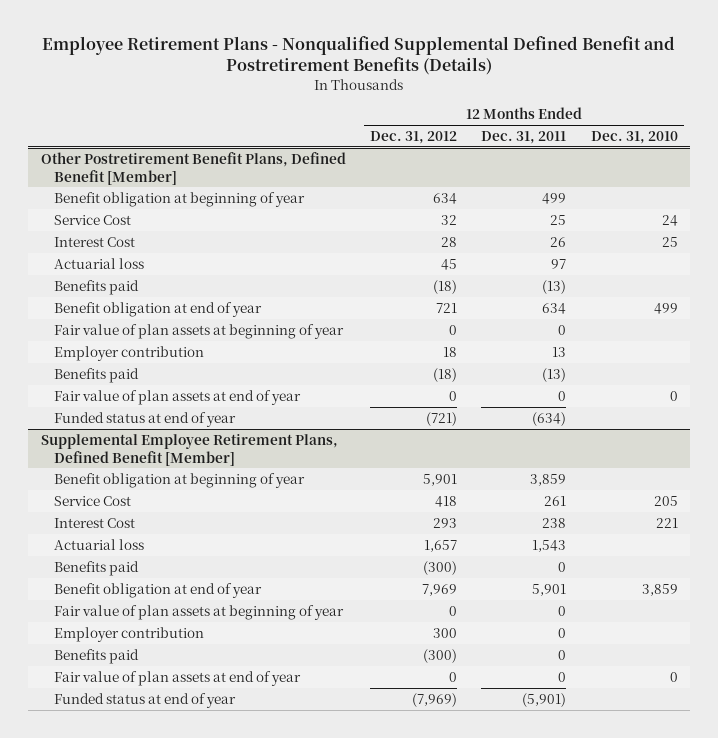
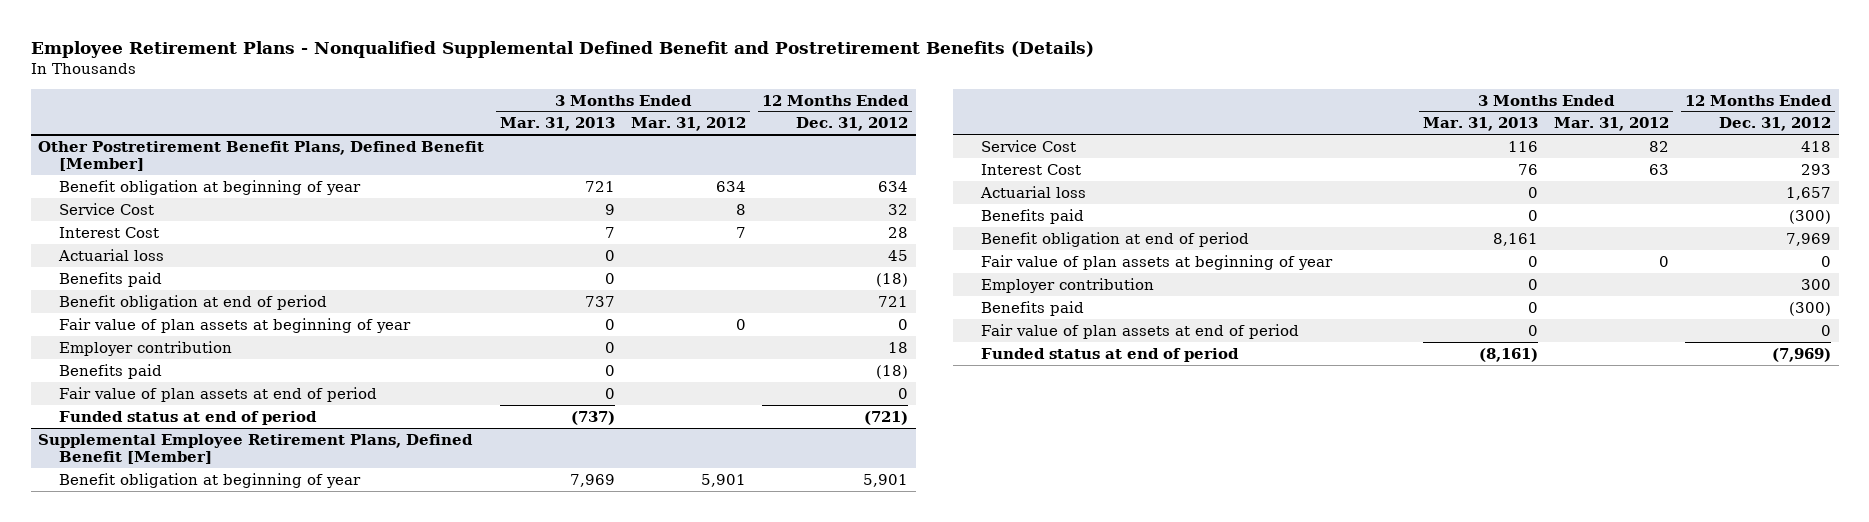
- | 12 Months Ended Dec. 31, 2012 | 12 Months Ended Dec. 31, 2011 | 12 Months Ended Dec. 31, 2010
+ | 3 Months Ended Mar. 31, 2013 | 3 Months Ended Mar. 31, 2012 | 12 Months Ended Dec. 31, 2012
@ Other Postretirement Benefit Plans, Defined Benefit [Member]
- Benefit obligation at end of year | 721 | 634 | 499
+ Benefit obligation at end of period | 737 | | 721
- Fair value of plan assets at end of year | 0 | 0 | 0
- Funded status at end of year | (721) | (634) |
+ Fair value of plan assets at end of period | 0 | | 0
+ Funded status at end of period | (737) | | (721)
@ Supplemental Employee Retirement Plans, Defined Benefit [Member]
- Benefit obligation at end of year | 7,969 | 5,901 | 3,859
+ Benefit obligation at end of period | 8,161 | | 7,969
- Fair value of plan assets at end of year | 0 | 0 | 0
- Funded status at end of year | (7,969) | (5,901) |
+ Fair value of plan assets at end of period | 0 | | 0
+ Funded status at end of period | (8,161) | | (7,969)

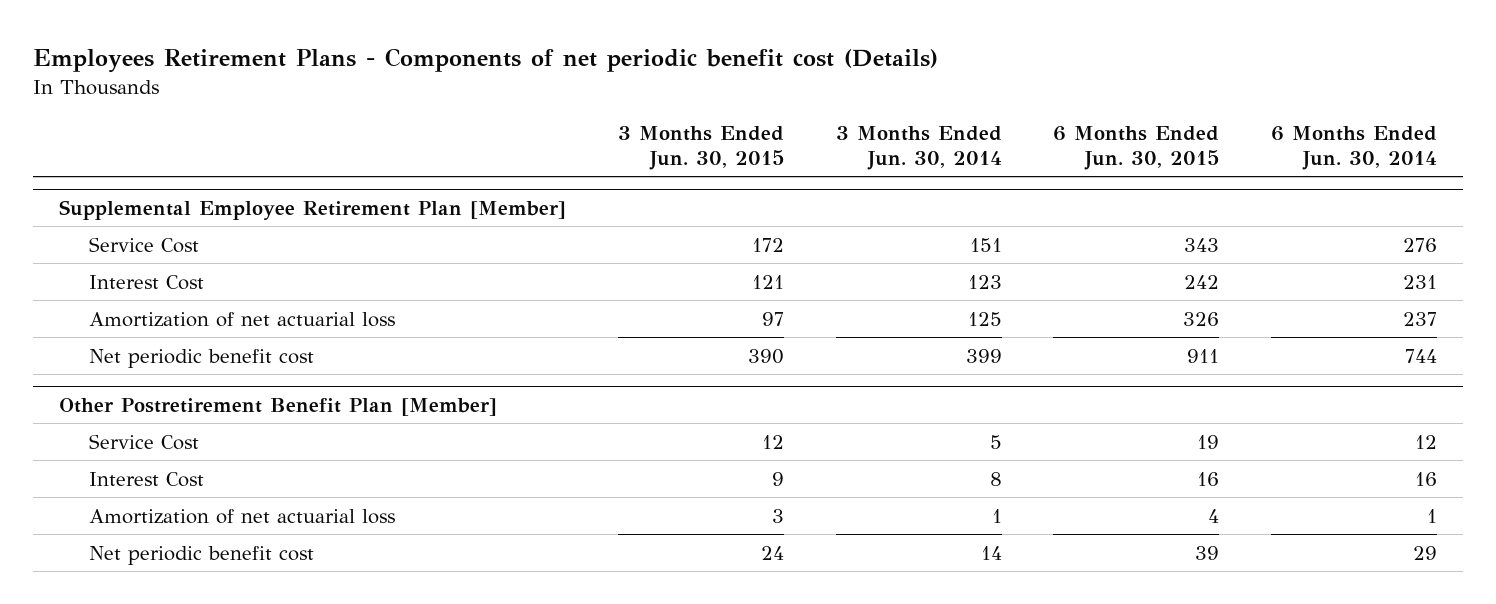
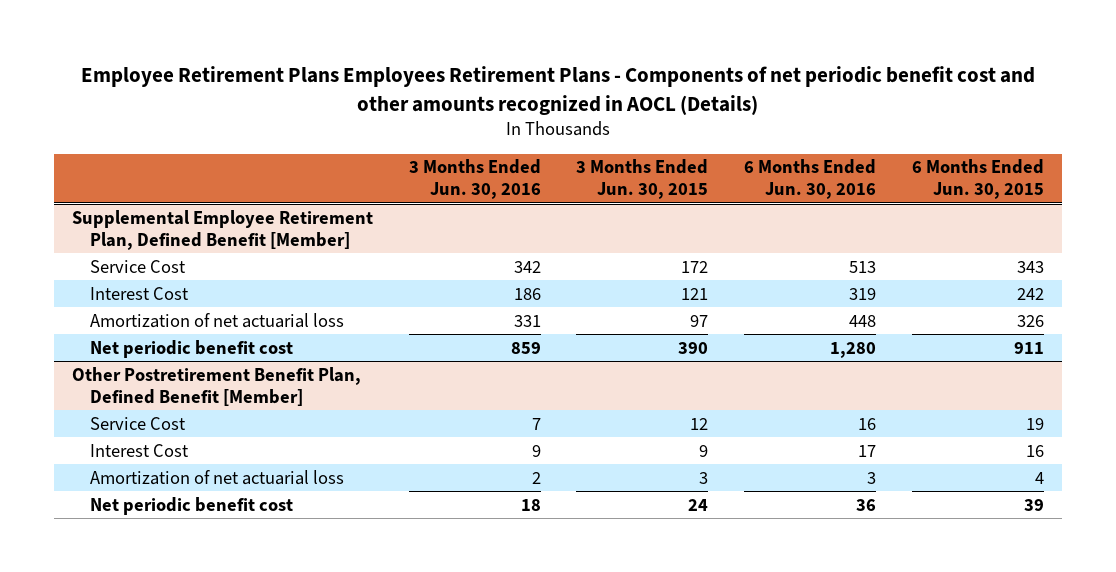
- Employees Retirement Plans - Components of net periodic benefit cost (Details)
+ Employee Retirement Plans Employees Retirement Plans - Components of net periodic benefit cost and other amounts recognized in AOCL (Details)
- | 3 Months Ended Jun. 30, 2015 | 3 Months Ended Jun. 30, 2014 | 6 Months Ended Jun. 30, 2015 | 6 Months Ended Jun. 30, 2014
+ | 3 Months Ended Jun. 30, 2016 | 3 Months Ended Jun. 30, 2015 | 6 Months Ended Jun. 30, 2016 | 6 Months Ended Jun. 30, 2015
- Supplemental Employee Retirement Plan [Member]
+ Supplemental Employee Retirement Plan, Defined Benefit [Member]
- Other Postretirement Benefit Plan [Member]
+ Other Postretirement Benefit Plan, Defined Benefit [Member]

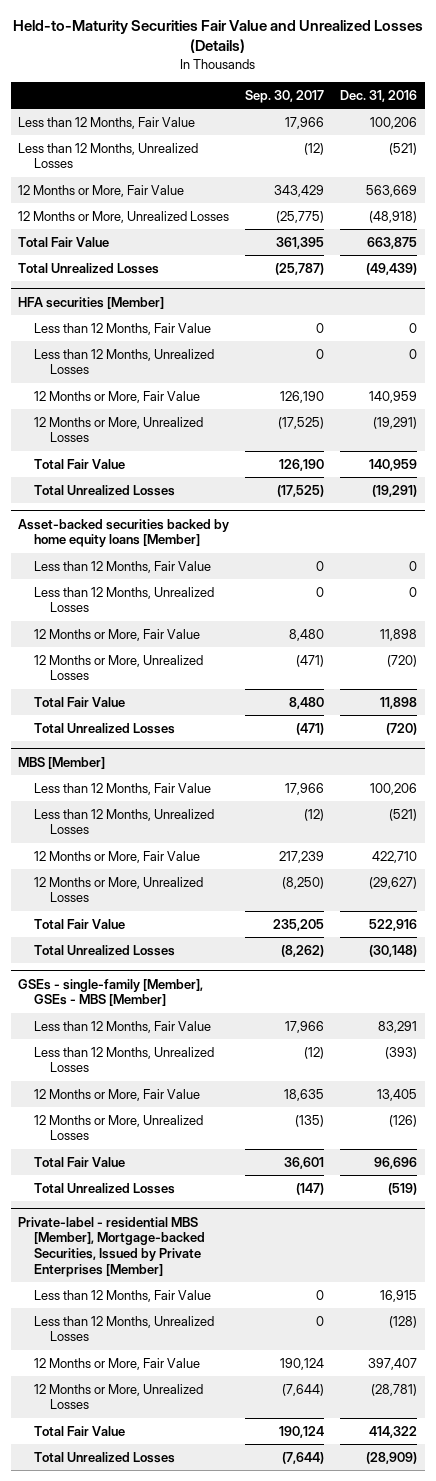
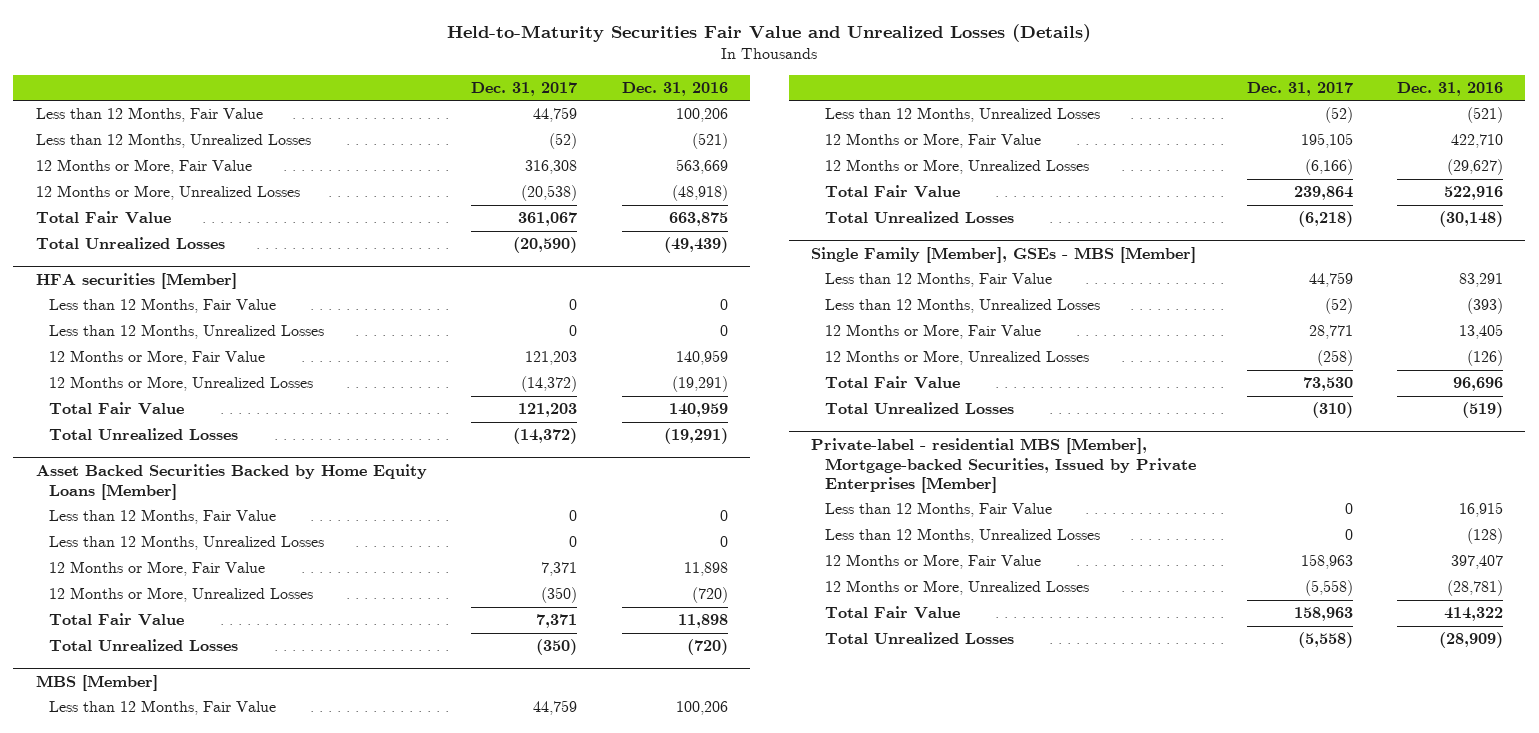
- | Sep. 30, 2017 | Dec. 31, 2016
+ | Dec. 31, 2017 | Dec. 31, 2016
- Asset-backed securities backed by home equity loans [Member]
+ Asset Backed Securities Backed by Home Equity Loans [Member]
- GSEs - single-family [Member], GSEs - MBS [Member]
+ Single Family [Member], GSEs - MBS [Member]

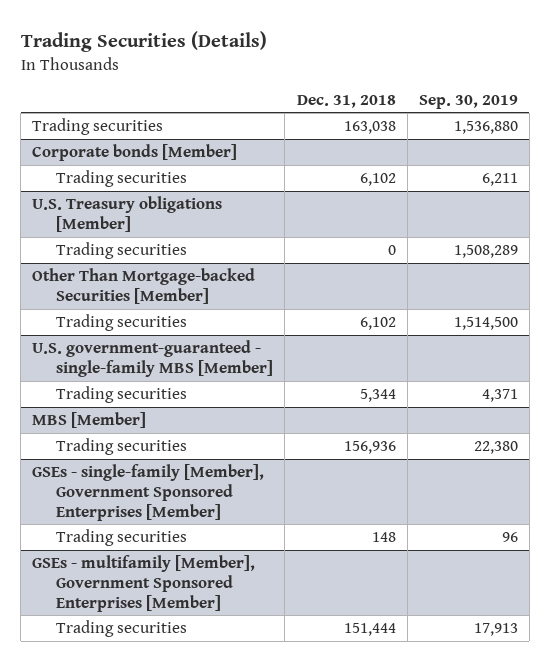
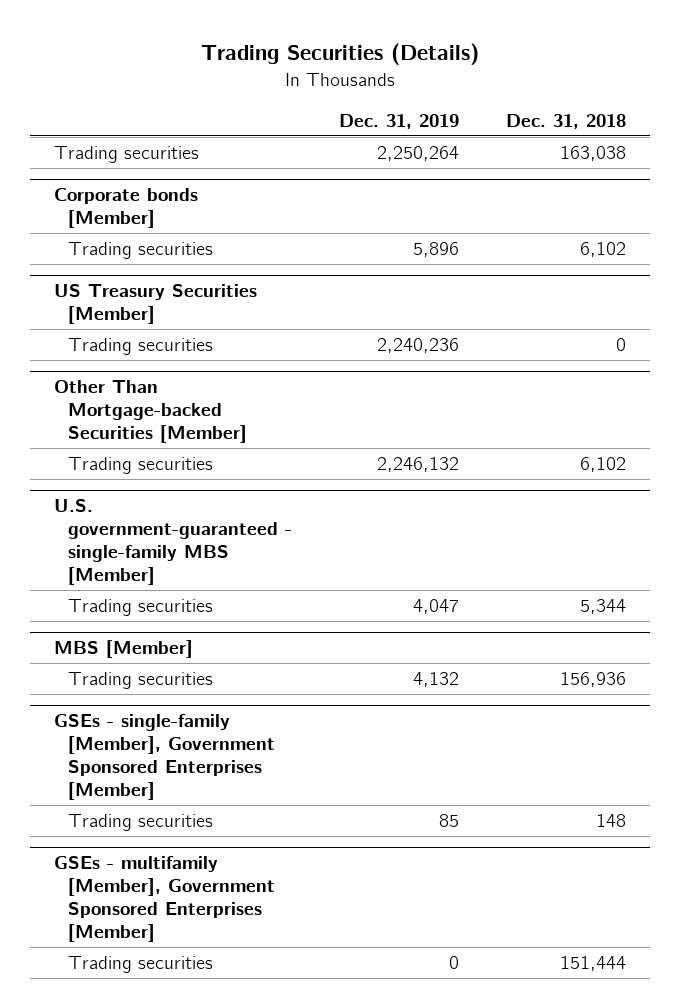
- | Dec. 31, 2018 | Sep. 30, 2019
+ | Dec. 31, 2019 | Dec. 31, 2018
- U.S. Treasury obligations [Member]
+ US Treasury Securities [Member]

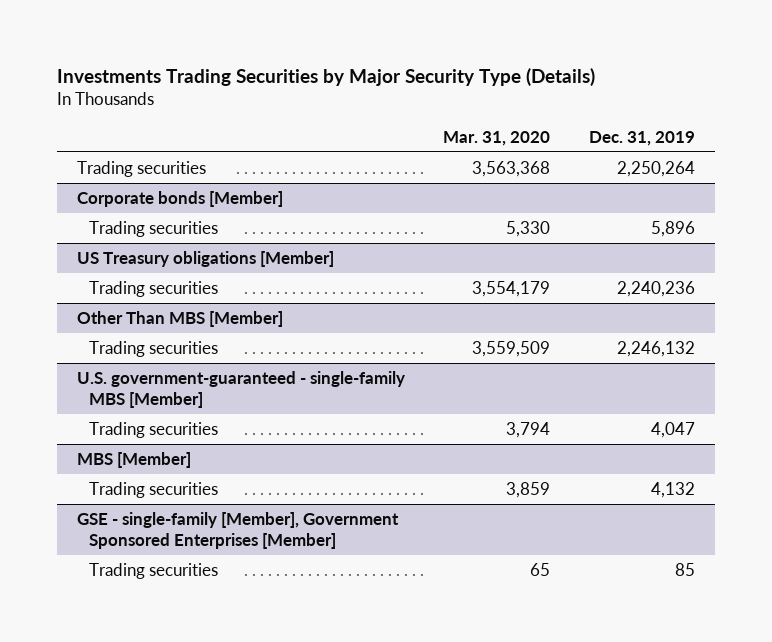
- Trading Securities (Details)
+ Investments Trading Securities by Major Security Type (Details)
- | Dec. 31, 2019 | Dec. 31, 2018
+ | Mar. 31, 2020 | Dec. 31, 2019
- US Treasury Securities [Member]
+ US Treasury obligations [Member]
- Other Than Mortgage-backed Securities [Member]
+ Other Than MBS [Member]
- GSEs - single-family [Member], Government Sponsored Enterprises [Member]
+ GSE - single-family [Member], Government Sponsored Enterprises [Member]
- GSEs - multifamily [Member], Government Sponsored Enterprises [Member]
- Trading securities | 0 | 151,444

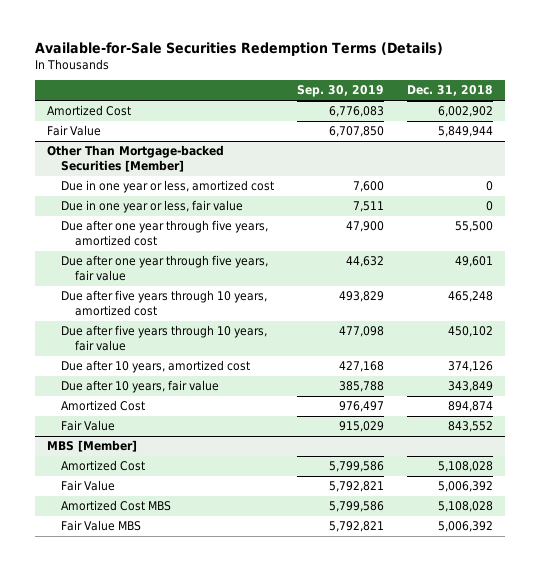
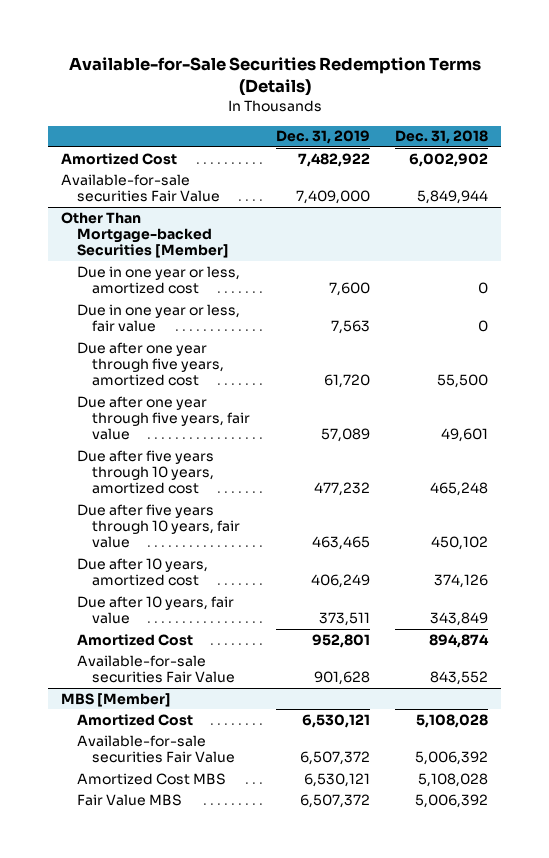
- | Sep. 30, 2019 | Dec. 31, 2018
+ | Dec. 31, 2019 | Dec. 31, 2018
- Fair Value | 6,707,850 | 5,849,944
+ Available-for-sale securities Fair Value | 7,409,000 | 5,849,944
@ Other Than Mortgage-backed Securities [Member]
- Fair Value | 915,029 | 843,552
+ Available-for-sale securities Fair Value | 901,628 | 843,552
@ MBS [Member]
- Fair Value | 5,792,821 | 5,006,392
+ Available-for-sale securities Fair Value | 6,507,372 | 5,006,392

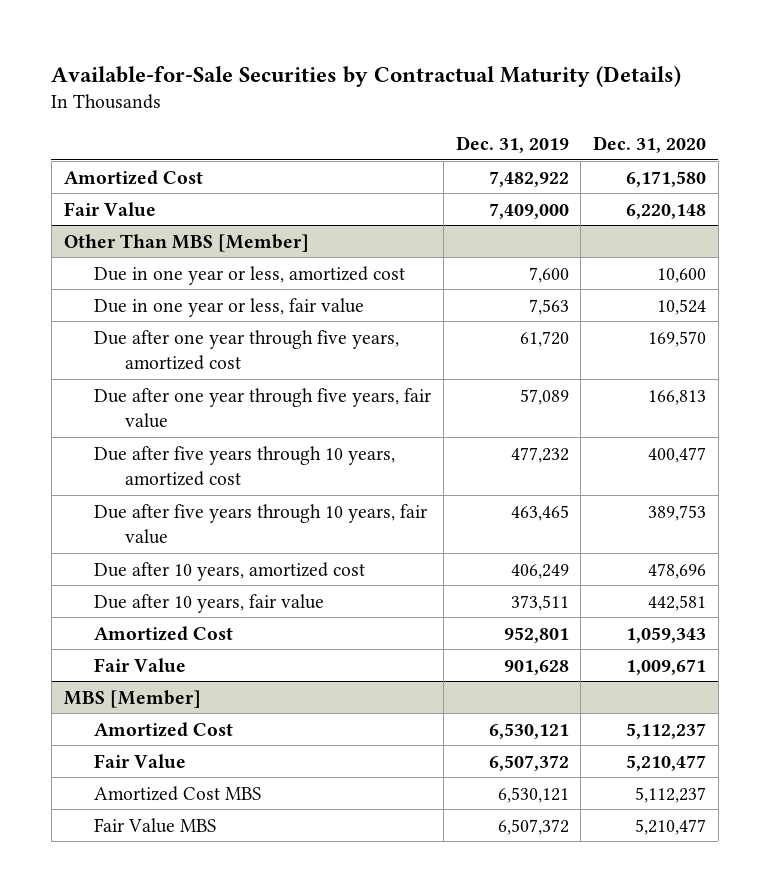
- Available-for-Sale Securities Redemption Terms (Details)
+ Available-for-Sale Securities by Contractual Maturity (Details)
- | Dec. 31, 2019 | Dec. 31, 2018
+ | Dec. 31, 2019 | Dec. 31, 2020
- Available-for-sale securities Fair Value | 7,409,000 | 5,849,944
- Other Than Mortgage-backed Securities [Member]
+ Fair Value | 7,409,000 | 6,220,148
+ Other Than MBS [Member]
- Available-for-sale securities Fair Value | 901,628 | 843,552
+ Fair Value | 901,628 | 1,009,671
@ MBS [Member]
- Available-for-sale securities Fair Value | 6,507,372 | 5,006,392
+ Fair Value | 6,507,372 | 5,210,477

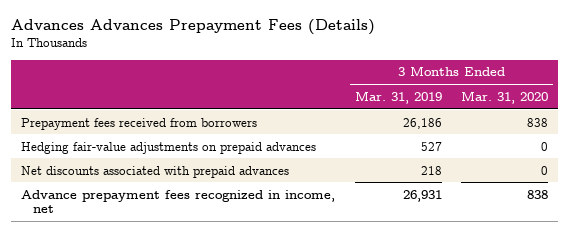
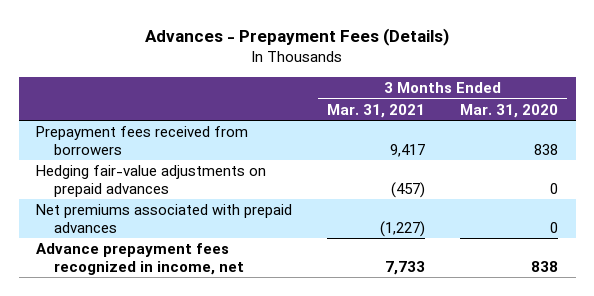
- Advances Advances Prepayment Fees (Details)
+ Advances - Prepayment Fees (Details)
- | 3 Months Ended Mar. 31, 2019 | 3 Months Ended Mar. 31, 2020
+ | 3 Months Ended Mar. 31, 2021 | 3 Months Ended Mar. 31, 2020
- Net discounts associated with prepaid advances | 218 | 0
+ Net premiums associated with prepaid advances | (1,227) | 0

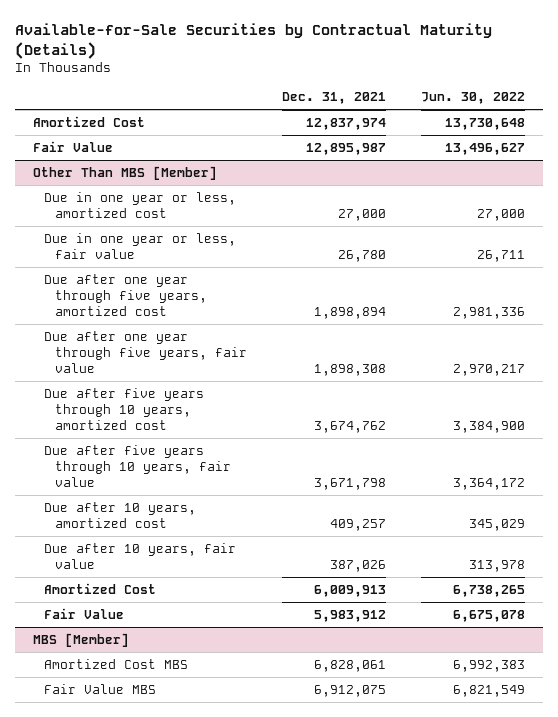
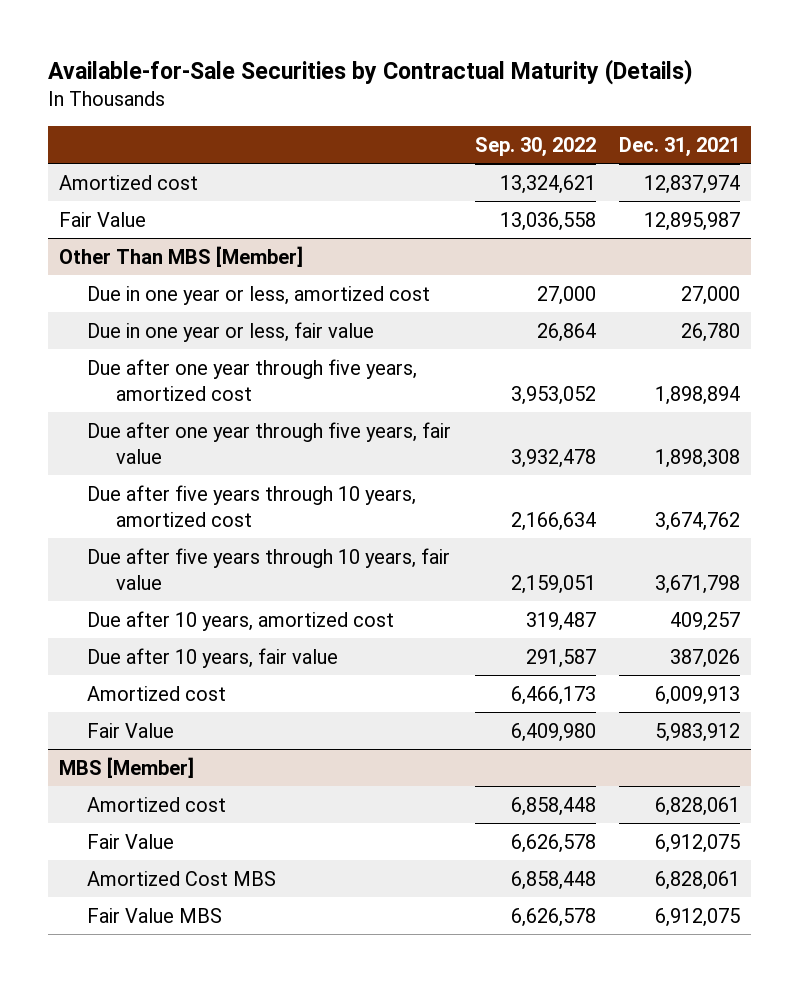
- | Dec. 31, 2021 | Jun. 30, 2022
+ | Sep. 30, 2022 | Dec. 31, 2021
- Amortized Cost | 12,837,974 | 13,730,648
+ Amortized cost | 13,324,621 | 12,837,974
@ Other Than MBS [Member]
- Amortized Cost | 6,009,913 | 6,738,265
+ Amortized cost | 6,466,173 | 6,009,913
@ MBS [Member]
+ Amortized cost | 6,858,448 | 6,828,061
+ Fair Value | 6,626,578 | 6,912,075

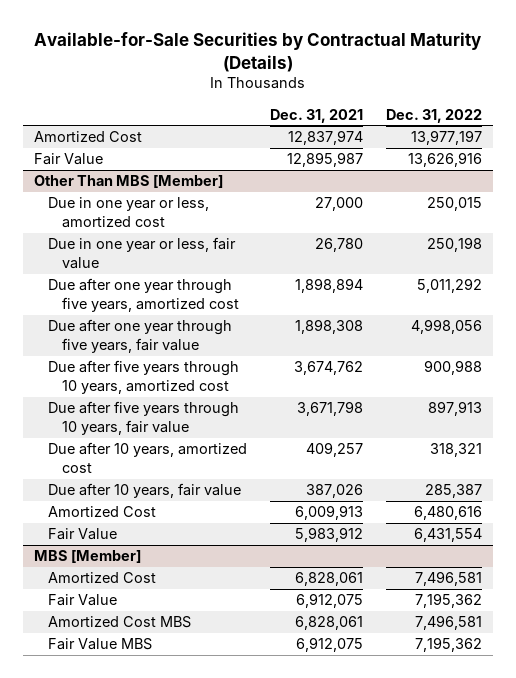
- | Sep. 30, 2022 | Dec. 31, 2021
+ | Dec. 31, 2021 | Dec. 31, 2022
- Amortized cost | 13,324,621 | 12,837,974
+ Amortized Cost | 12,837,974 | 13,977,197
@ Other Than MBS [Member]
- Amortized cost | 6,466,173 | 6,009,913
+ Amortized Cost | 6,009,913 | 6,480,616
@ MBS [Member]
- Amortized cost | 6,858,448 | 6,828,061
+ Amortized Cost | 6,828,061 | 7,496,581

